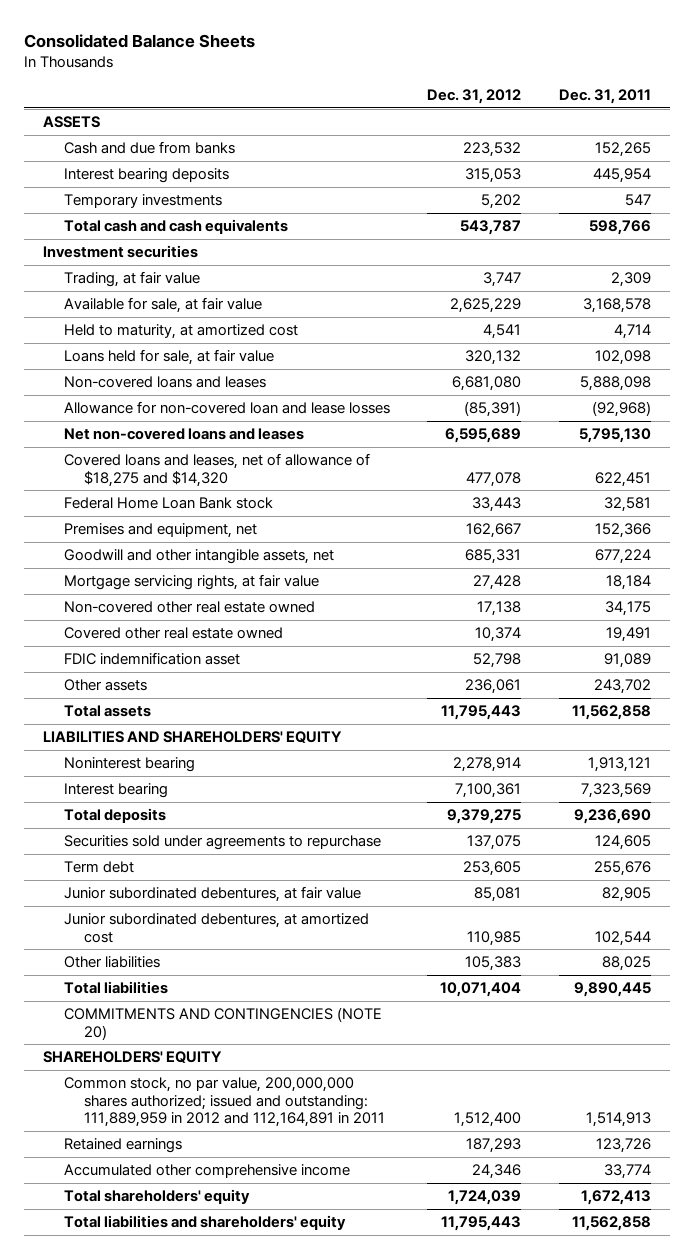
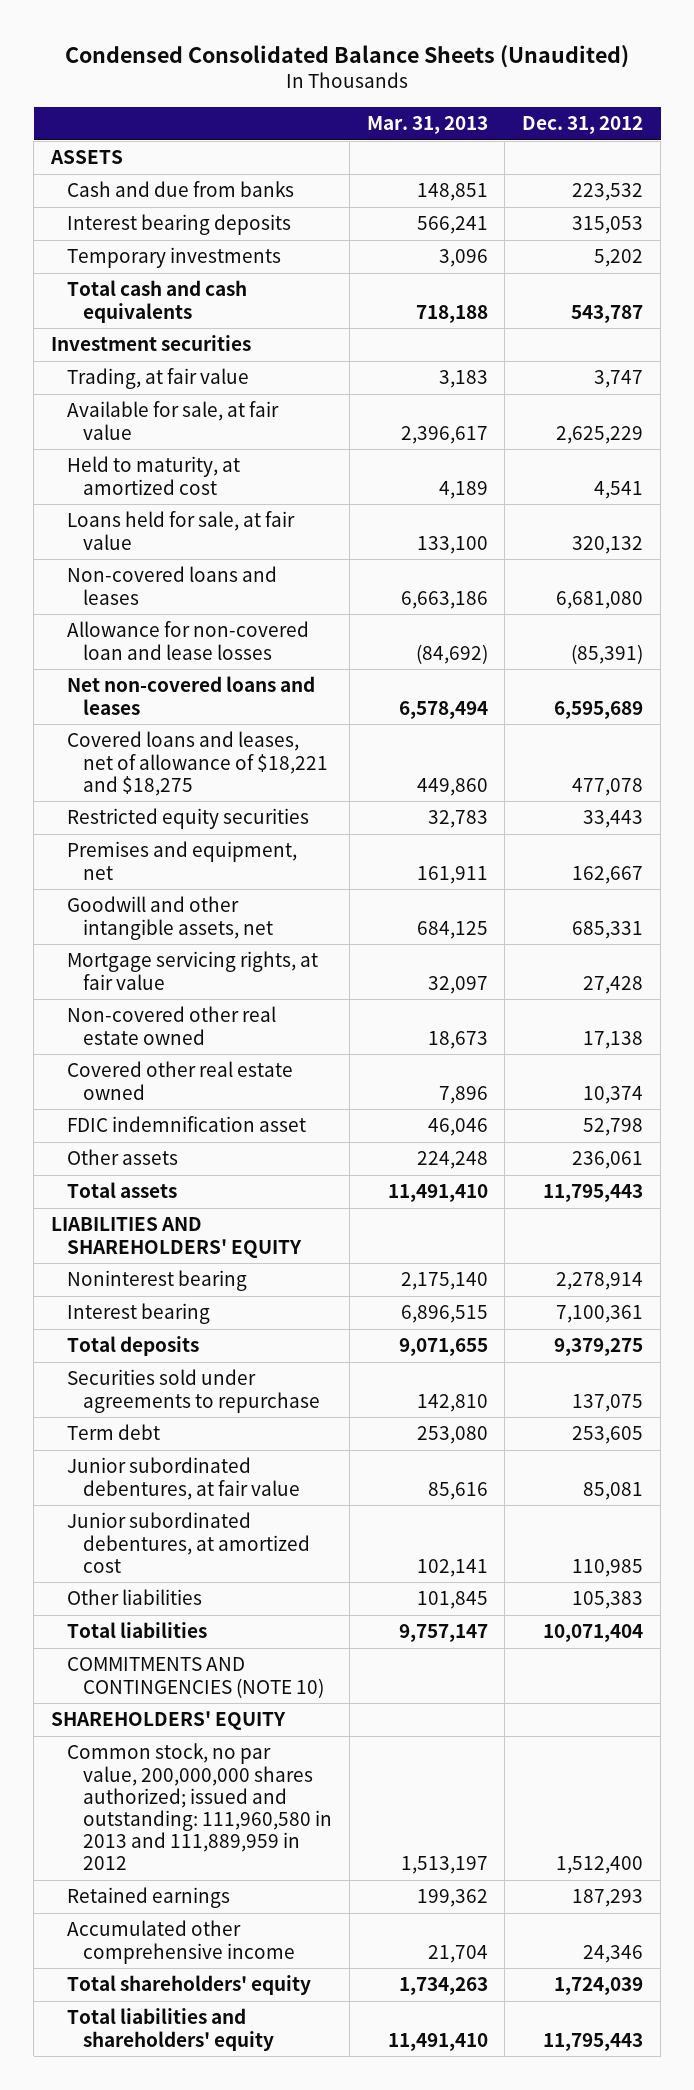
- Consolidated Balance Sheets
+ Condensed Consolidated Balance Sheets (Unaudited)
- | Dec. 31, 2012 | Dec. 31, 2011
+ | Mar. 31, 2013 | Dec. 31, 2012
- Covered loans and leases, net of allowance of $18,275 and $14,320 | 477,078 | 622,451
- Federal Home Loan Bank stock | 33,443 | 32,581
+ Covered loans and leases, net of allowance of $18,221 and $18,275 | 449,860 | 477,078
+ Restricted equity securities | 32,783 | 33,443
- COMMITMENTS AND CONTINGENCIES (NOTE 20)
+ COMMITMENTS AND CONTINGENCIES (NOTE 10)
- Common stock, no par value, 200,000,000 shares authorized; issued and outstanding: 111,889,959 in 2012 and 112,164,891 in 2011 | 1,512,400 | 1,514,913
+ Common stock, no par value, 200,000,000 shares authorized; issued and outstanding: 111,960,580 in 2013 and 111,889,959 in 2012 | 1,513,197 | 1,512,400

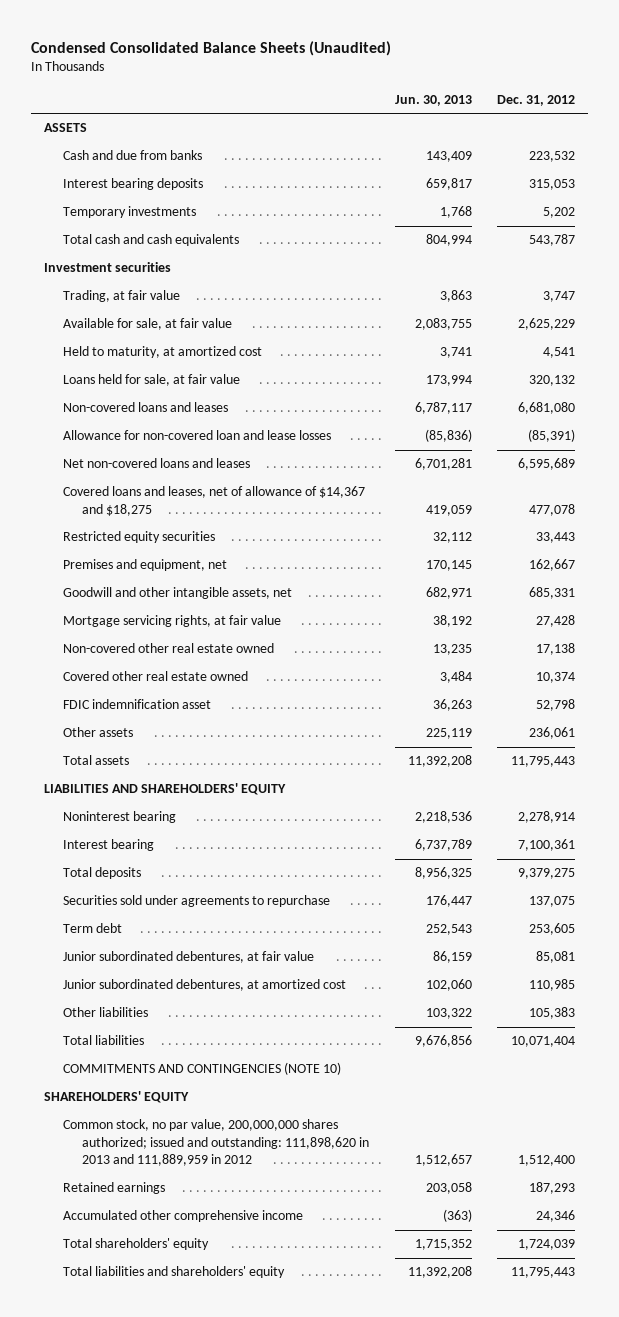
- | Mar. 31, 2013 | Dec. 31, 2012
+ | Jun. 30, 2013 | Dec. 31, 2012
- Covered loans and leases, net of allowance of $18,221 and $18,275 | 449,860 | 477,078
+ Covered loans and leases, net of allowance of $14,367 and $18,275 | 419,059 | 477,078
- Common stock, no par value, 200,000,000 shares authorized; issued and outstanding: 111,960,580 in 2013 and 111,889,959 in 2012 | 1,513,197 | 1,512,400
+ Common stock, no par value, 200,000,000 shares authorized; issued and outstanding: 111,898,620 in 2013 and 111,889,959 in 2012 | 1,512,657 | 1,512,400

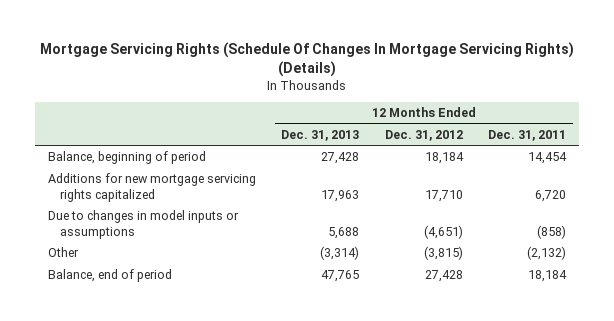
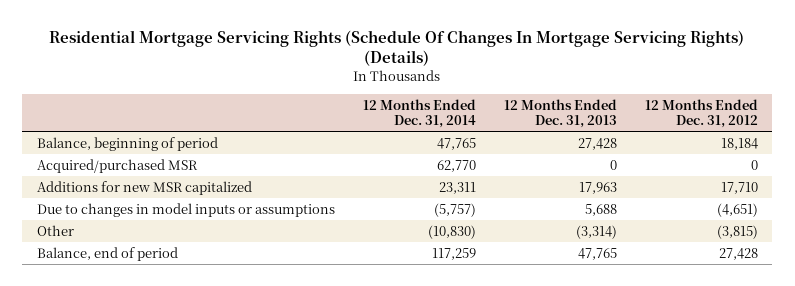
- Mortgage Servicing Rights (Schedule Of Changes In Mortgage Servicing Rights) (Details)
+ Residential Mortgage Servicing Rights (Schedule Of Changes In Mortgage Servicing Rights) (Details)
- | 12 Months Ended Dec. 31, 2013 | 12 Months Ended Dec. 31, 2012 | 12 Months Ended Dec. 31, 2011
+ | 12 Months Ended Dec. 31, 2014 | 12 Months Ended Dec. 31, 2013 | 12 Months Ended Dec. 31, 2012
- Additions for new mortgage servicing rights capitalized | 17,963 | 17,710 | 6,720
+ Acquired/purchased MSR | 62,770 | 0 | 0
+ Additions for new MSR capitalized | 23,311 | 17,963 | 17,710

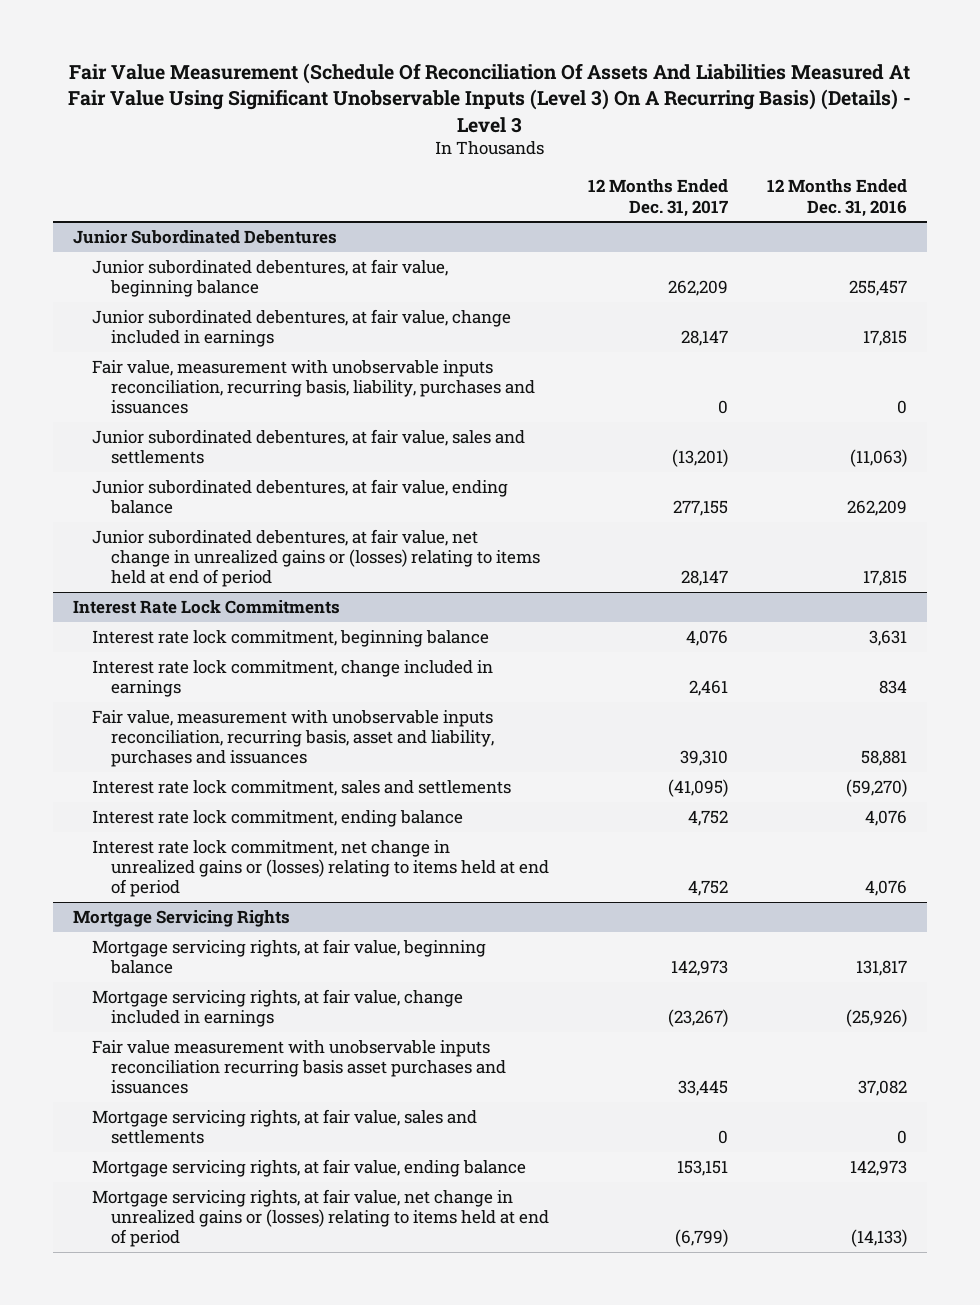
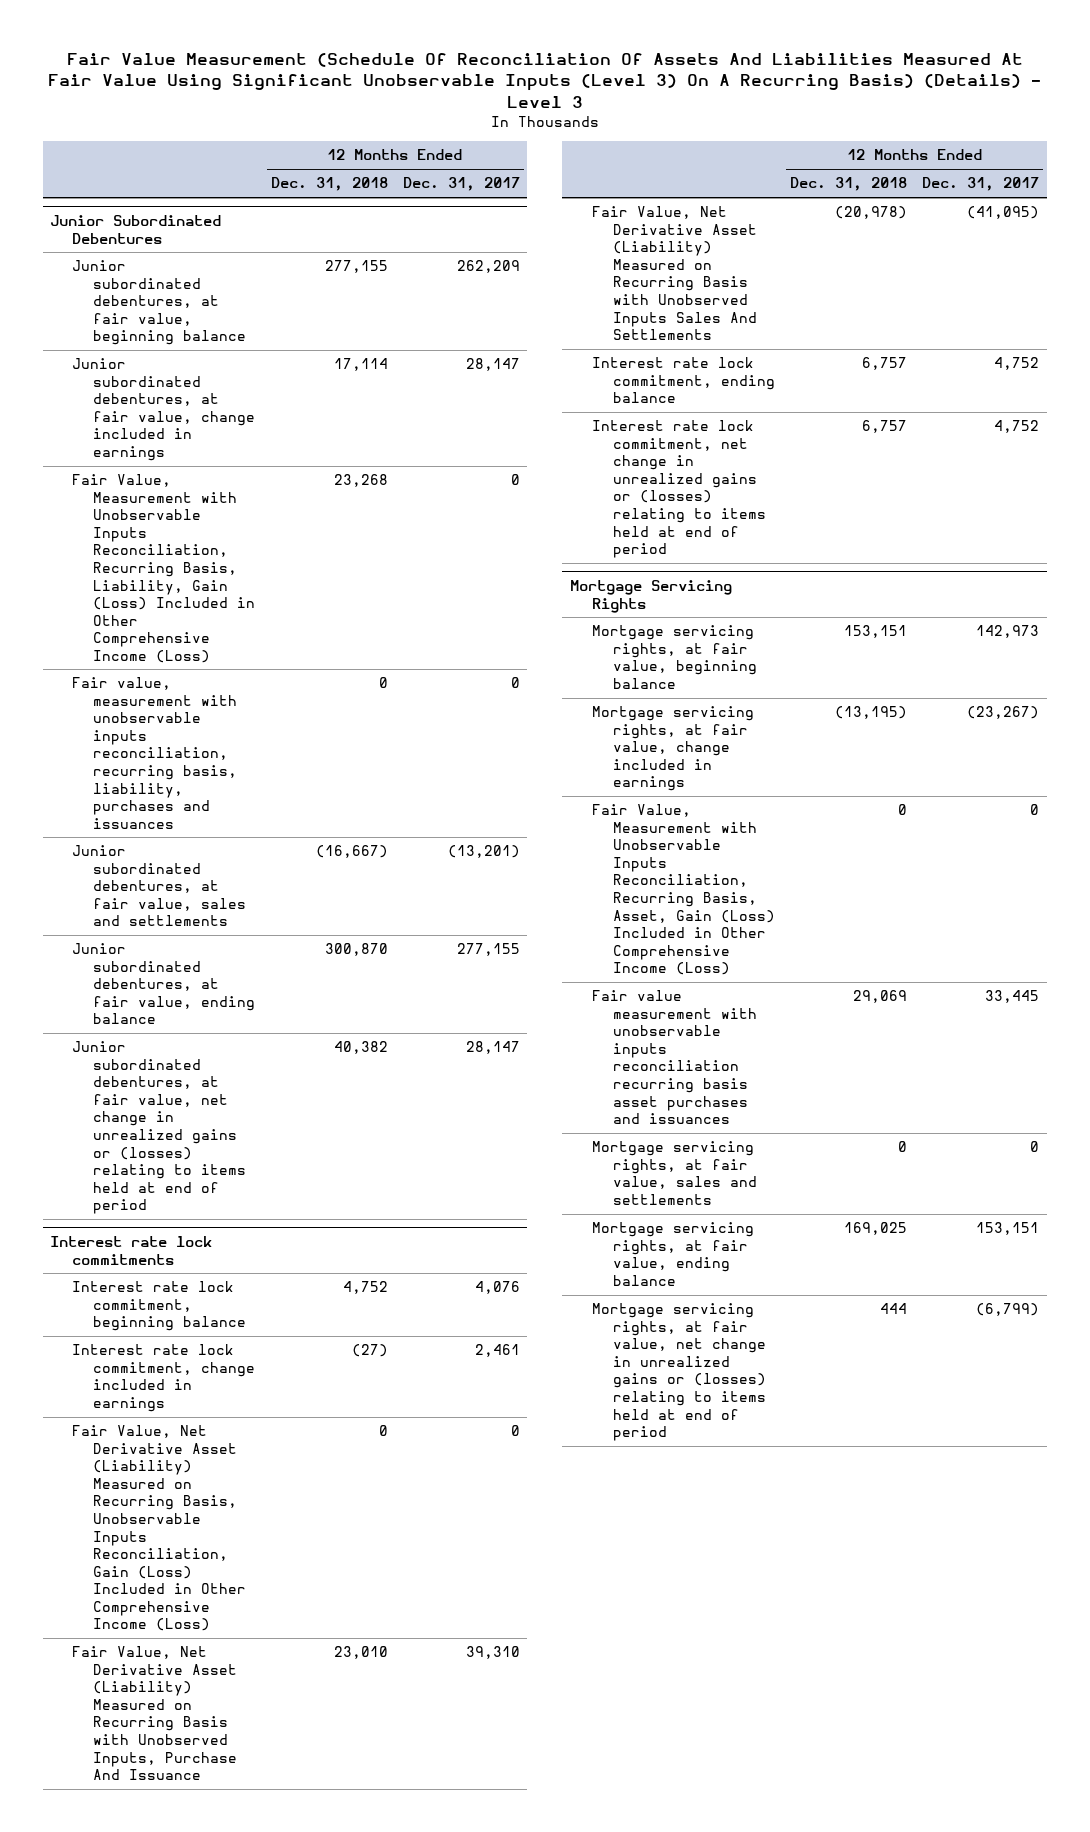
- | 12 Months Ended Dec. 31, 2017 | 12 Months Ended Dec. 31, 2016
+ | 12 Months Ended Dec. 31, 2018 | 12 Months Ended Dec. 31, 2017
@ Junior Subordinated Debentures
+ Fair Value, Measurement with Unobservable Inputs Reconciliation, Recurring Basis, Liability, Gain (Loss) Included in Other Comprehensive Income (Loss) | 23,268 | 0
- Interest Rate Lock Commitments
+ Interest rate lock commitments
- Fair value, measurement with unobservable inputs reconciliation, recurring basis, asset and liability, purchases and issuances | 39,310 | 58,881
- Interest rate lock commitment, sales and settlements | (41,095) | (59,270)
+ Fair Value, Net Derivative Asset (Liability) Measured on Recurring Basis, Unobservable Inputs Reconciliation, Gain (Loss) Included in Other Comprehensive Income (Loss) | 0 | 0
+ Fair Value, Net Derivative Asset (Liability) Measured on Recurring Basis with Unobserved Inputs, Purchase And Issuance | 23,010 | 39,310
+ Fair Value, Net Derivative Asset (Liability) Measured on Recurring Basis with Unobserved Inputs Sales And Settlements | (20,978) | (41,095)
@ Mortgage Servicing Rights
+ Fair Value, Measurement with Unobservable Inputs Reconciliation, Recurring Basis, Asset, Gain (Loss) Included in Other Comprehensive Income (Loss) | 0 | 0

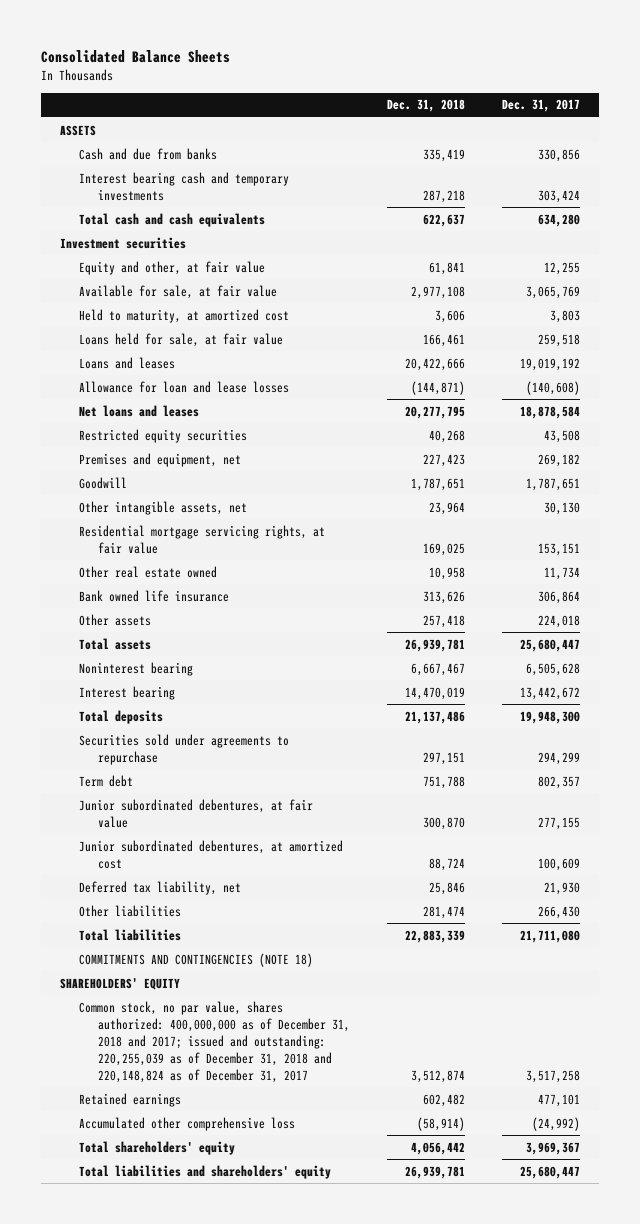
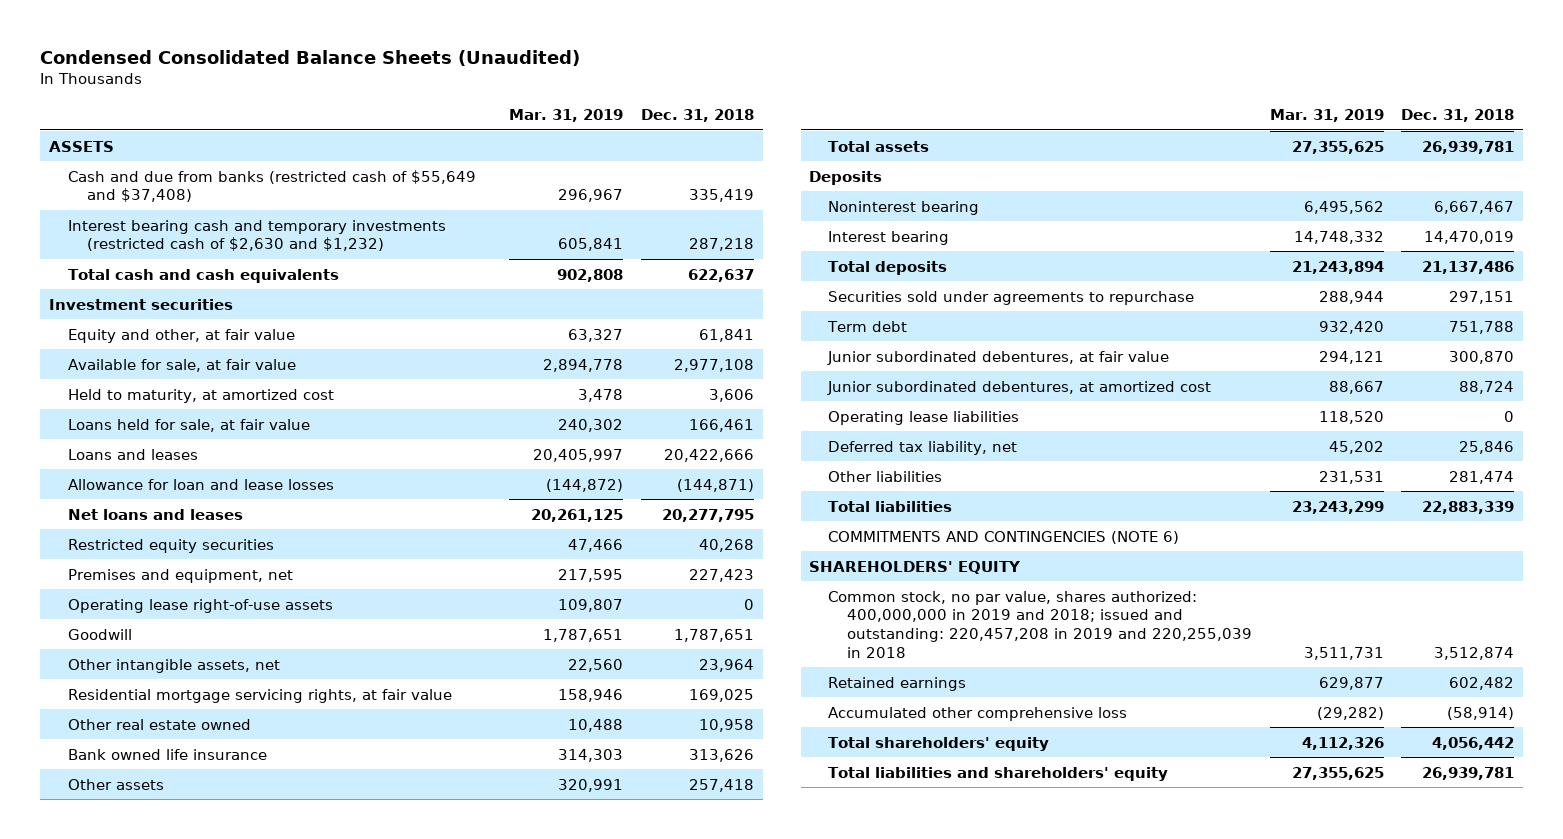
- Consolidated Balance Sheets
+ Condensed Consolidated Balance Sheets (Unaudited)
- | Dec. 31, 2018 | Dec. 31, 2017
+ | Mar. 31, 2019 | Dec. 31, 2018
- Cash and due from banks | 335,419 | 330,856
- Interest bearing cash and temporary investments | 287,218 | 303,424
+ Cash and due from banks (restricted cash of $55,649 and $37,408) | 296,967 | 335,419
+ Interest bearing cash and temporary investments (restricted cash of $2,630 and $1,232) | 605,841 | 287,218
+ Operating lease right-of-use assets | 109,807 | 0
+ Deposits
+ Operating lease liabilities | 118,520 | 0
- COMMITMENTS AND CONTINGENCIES (NOTE 18)
+ COMMITMENTS AND CONTINGENCIES (NOTE 6)
- Common stock, no par value, shares authorized: 400,000,000 as of December 31, 2018 and 2017; issued and outstanding: 220,255,039 as of December 31, 2018 and 220,148,824 as of December 31, 2017 | 3,512,874 | 3,517,258
+ Common stock, no par value, shares authorized: 400,000,000 in 2019 and 2018; issued and outstanding: 220,457,208 in 2019 and 220,255,039 in 2018 | 3,511,731 | 3,512,874

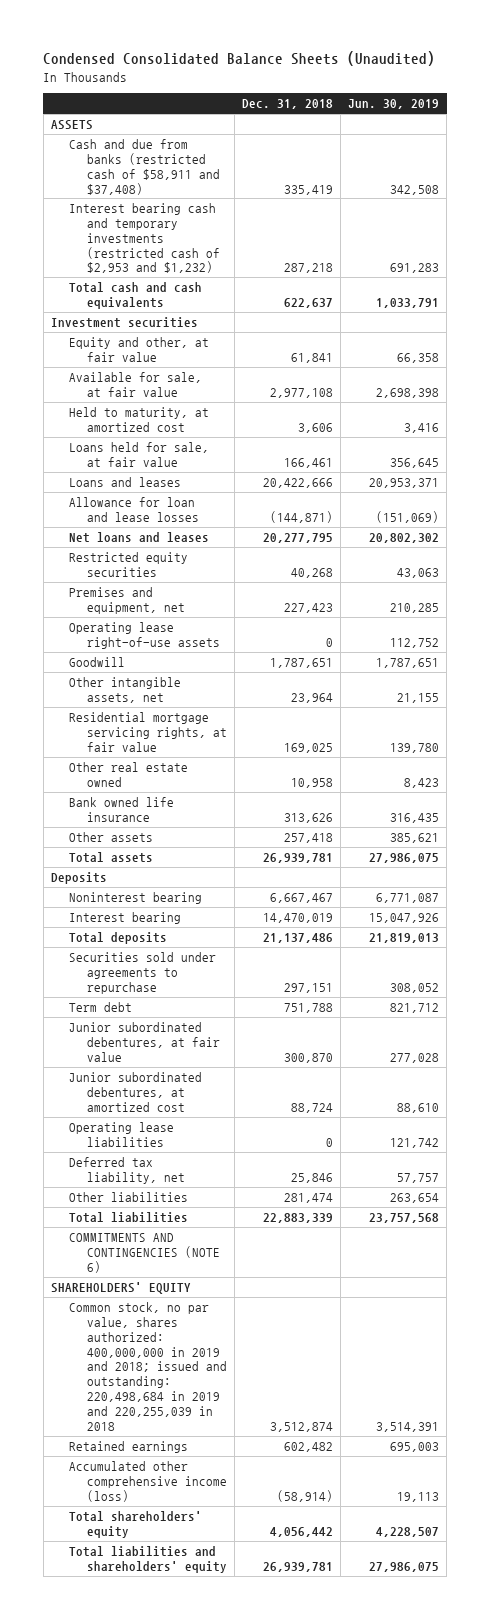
- | Mar. 31, 2019 | Dec. 31, 2018
+ | Dec. 31, 2018 | Jun. 30, 2019
- Cash and due from banks (restricted cash of $55,649 and $37,408) | 296,967 | 335,419
- Interest bearing cash and temporary investments (restricted cash of $2,630 and $1,232) | 605,841 | 287,218
+ Cash and due from banks (restricted cash of $58,911 and $37,408) | 335,419 | 342,508
+ Interest bearing cash and temporary investments (restricted cash of $2,953 and $1,232) | 287,218 | 691,283
- Common stock, no par value, shares authorized: 400,000,000 in 2019 and 2018; issued and outstanding: 220,457,208 in 2019 and 220,255,039 in 2018 | 3,511,731 | 3,512,874
+ Common stock, no par value, shares authorized: 400,000,000 in 2019 and 2018; issued and outstanding: 220,498,684 in 2019 and 220,255,039 in 2018 | 3,512,874 | 3,514,391
- Accumulated other comprehensive loss | (29,282) | (58,914)
+ Accumulated other comprehensive income (loss) | (58,914) | 19,113

